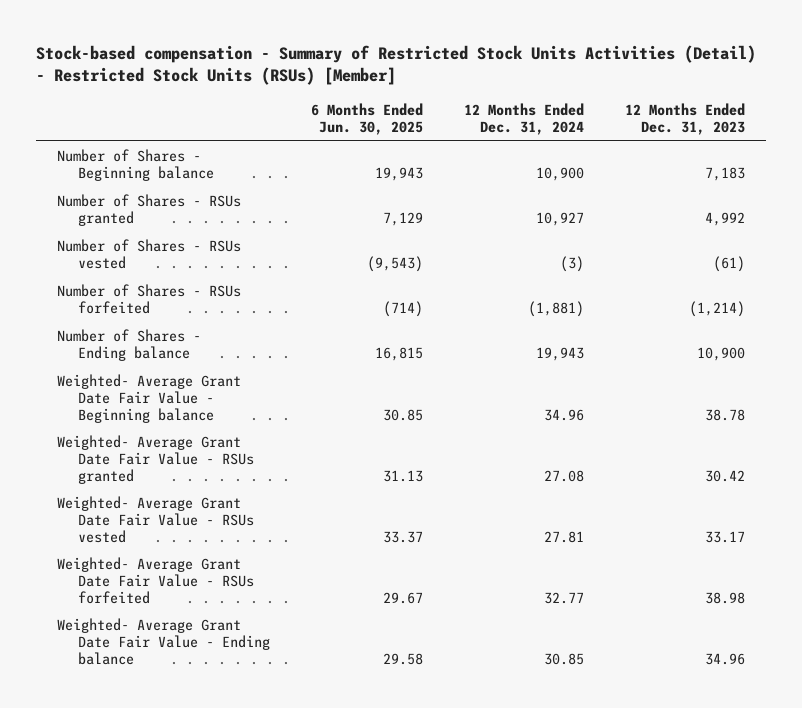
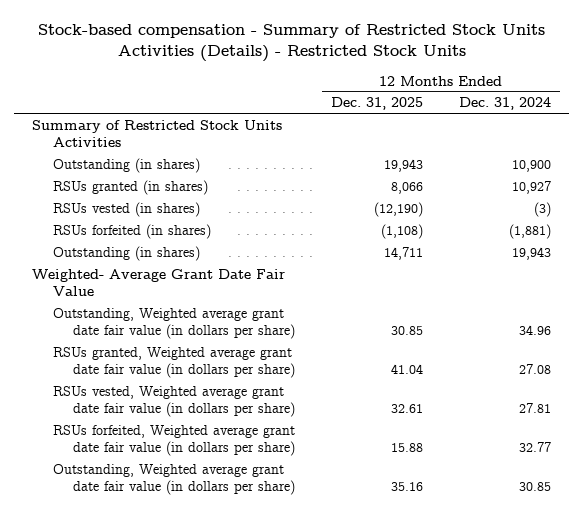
- Stock-based compensation - Summary of Restricted Stock Units Activities (Detail) - Restricted Stock Units (RSUs) [Member]
+ Stock-based compensation - Summary of Restricted Stock Units Activities (Details) - Restricted Stock Units
- | 6 Months Ended Jun. 30, 2025 | 12 Months Ended Dec. 31, 2024 | 12 Months Ended Dec. 31, 2023
+ | 12 Months Ended Dec. 31, 2025 | 12 Months Ended Dec. 31, 2024
- Number of Shares - Beginning balance | 19,943 | 10,900 | 7,183
- Number of Shares - RSUs granted | 7,129 | 10,927 | 4,992
- Number of Shares - RSUs vested | (9,543) | (3) | (61)
- Number of Shares - RSUs forfeited | (714) | (1,881) | (1,214)
- Number of Shares - Ending balance | 16,815 | 19,943 | 10,900
- Weighted- Average Grant Date Fair Value - Beginning balance | 30.85 | 34.96 | 38.78
- Weighted- Average Grant Date Fair Value - RSUs granted | 31.13 | 27.08 | 30.42
- Weighted- Average Grant Date Fair Value - RSUs vested | 33.37 | 27.81 | 33.17
- Weighted- Average Grant Date Fair Value - RSUs forfeited | 29.67 | 32.77 | 38.98
- Weighted- Average Grant Date Fair Value - Ending balance | 29.58 | 30.85 | 34.96
+ Summary of Restricted Stock Units Activities
+ Outstanding (in shares) | 19,943 | 10,900
+ RSUs granted (in shares) | 8,066 | 10,927
+ RSUs vested (in shares) | (12,190) | (3)
+ RSUs forfeited (in shares) | (1,108) | (1,881)
+ Outstanding (in shares) | 14,711 | 19,943
+ Weighted- Average Grant Date Fair Value
+ Outstanding, Weighted average grant date fair value (in dollars per share) | 30.85 | 34.96
+ RSUs granted, Weighted average grant date fair value (in dollars per share) | 41.04 | 27.08
+ RSUs vested, Weighted average grant date fair value (in dollars per share) | 32.61 | 27.81
+ RSUs forfeited, Weighted average grant date fair value (in dollars per share) | 15.88 | 32.77
+ Outstanding, Weighted average grant date fair value (in dollars per share) | 35.16 | 30.85

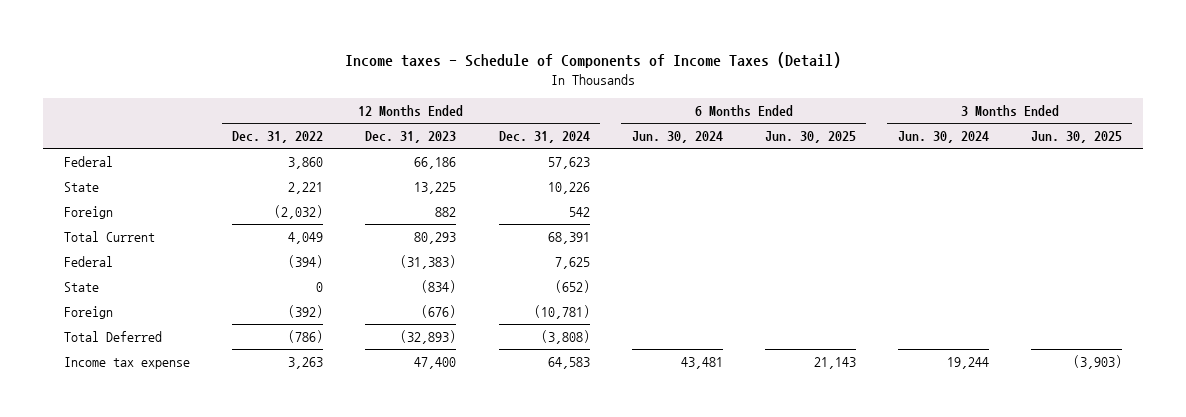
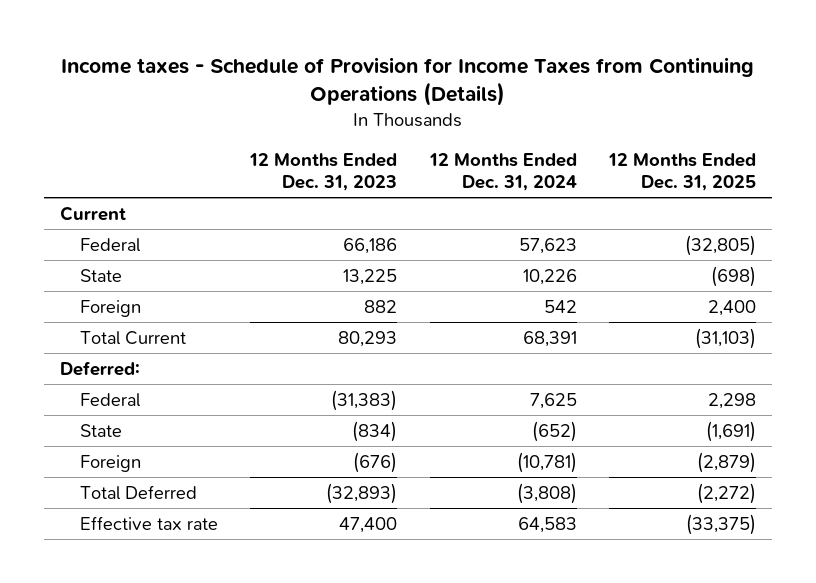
- Income taxes - Schedule of Components of Income Taxes (Detail)
+ Income taxes - Schedule of Provision for Income Taxes from Continuing Operations (Details)
- | 12 Months Ended Dec. 31, 2022 | 12 Months Ended Dec. 31, 2023 | 12 Months Ended Dec. 31, 2024 | 6 Months Ended Jun. 30, 2024 | 6 Months Ended Jun. 30, 2025 | 3 Months Ended Jun. 30, 2024 | 3 Months Ended Jun. 30, 2025
+ | 12 Months Ended Dec. 31, 2023 | 12 Months Ended Dec. 31, 2024 | 12 Months Ended Dec. 31, 2025
+ Current
+ Deferred:
- Income tax expense | 3,263 | 47,400 | 64,583 | 43,481 | 21,143 | 19,244 | (3,903)
+ Effective tax rate | 47,400 | 64,583 | (33,375)

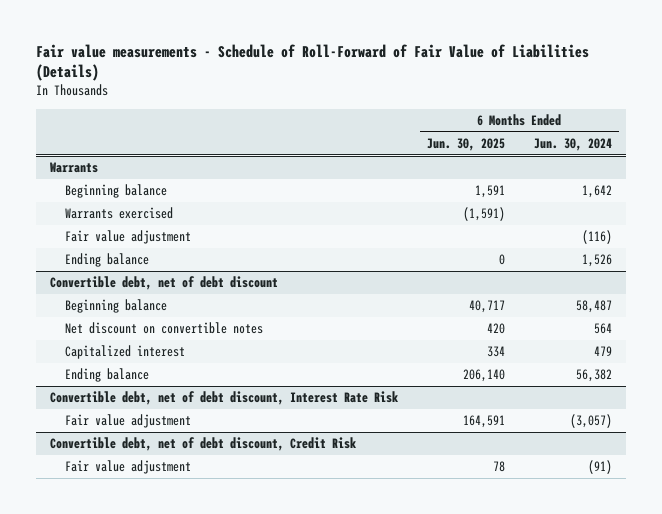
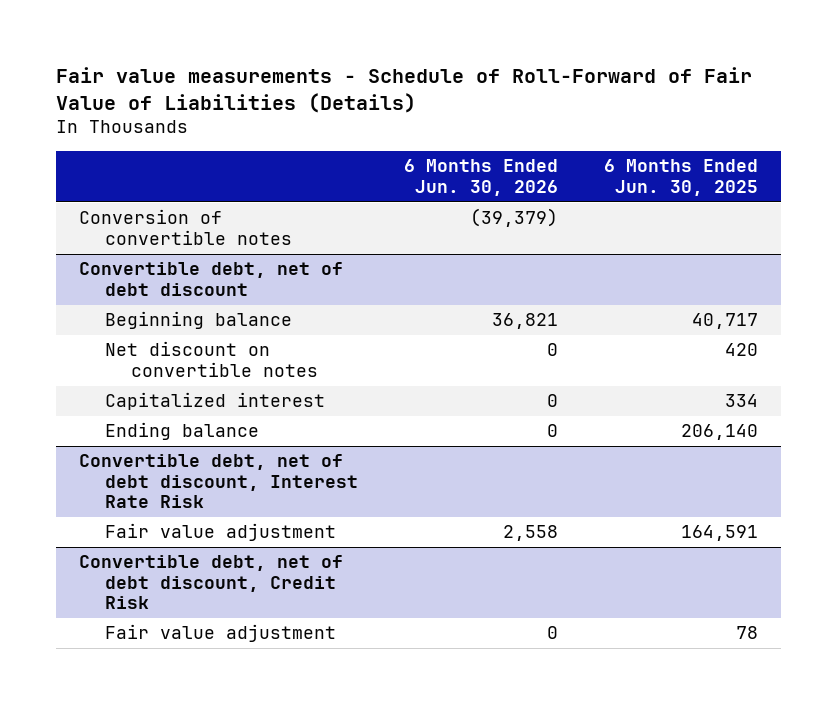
- | 6 Months Ended Jun. 30, 2025 | 6 Months Ended Jun. 30, 2024
+ | 6 Months Ended Jun. 30, 2026 | 6 Months Ended Jun. 30, 2025
- Warrants
- Beginning balance | 1,591 | 1,642
- Warrants exercised | (1,591) |
- Fair value adjustment | | (116)
- Ending balance | 0 | 1,526
+ Conversion of convertible notes | (39,379) |

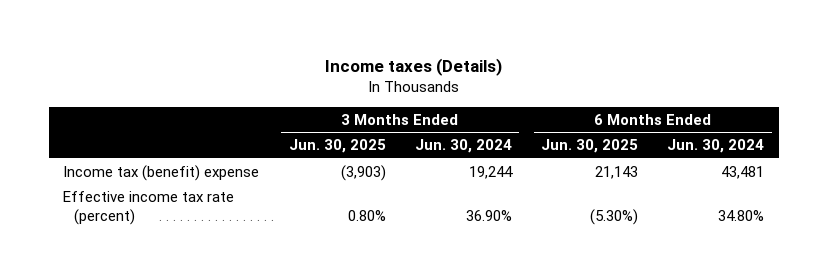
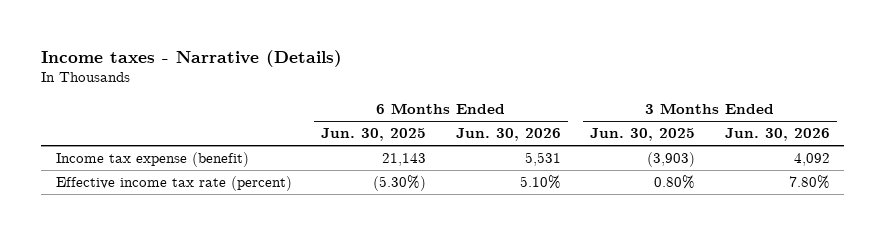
- Income taxes (Details)
+ Income taxes - Narrative (Details)
- | 3 Months Ended Jun. 30, 2025 | 3 Months Ended Jun. 30, 2024 | 6 Months Ended Jun. 30, 2025 | 6 Months Ended Jun. 30, 2024
+ | 6 Months Ended Jun. 30, 2025 | 6 Months Ended Jun. 30, 2026 | 3 Months Ended Jun. 30, 2025 | 3 Months Ended Jun. 30, 2026
- Income tax (benefit) expense | (3,903) | 19,244 | 21,143 | 43,481
+ Income tax expense (benefit) | 21,143 | 5,531 | (3,903) | 4,092

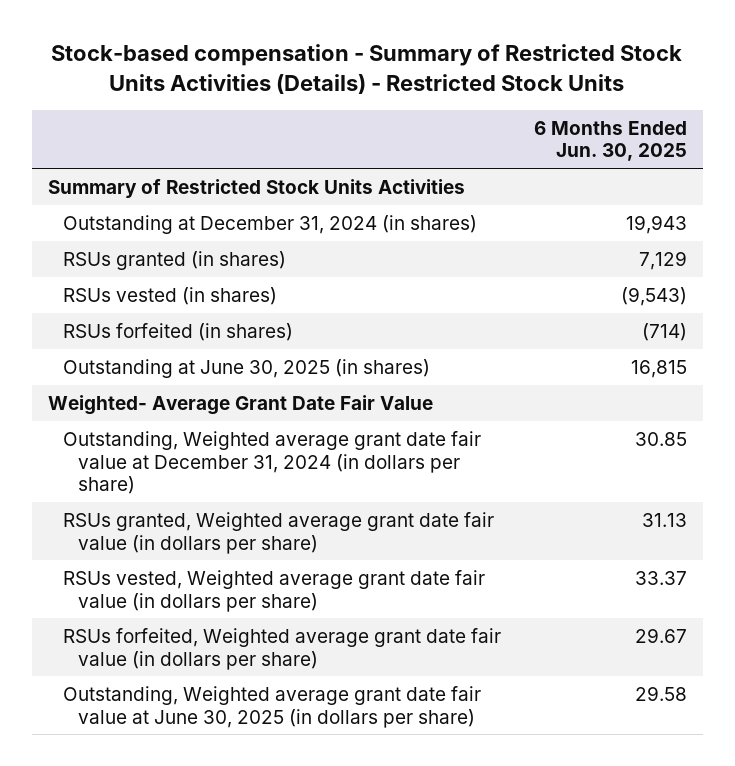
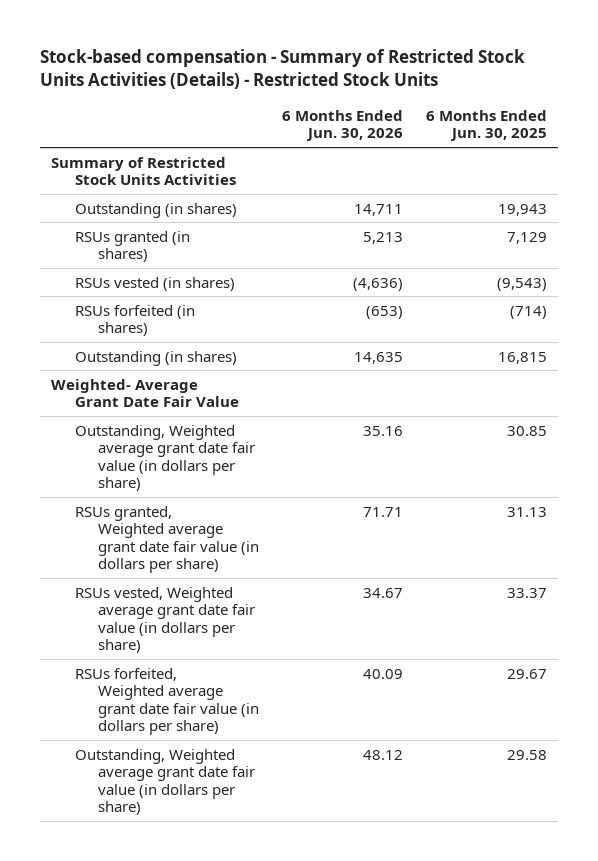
- | 6 Months Ended Jun. 30, 2025
+ | 6 Months Ended Jun. 30, 2026 | 6 Months Ended Jun. 30, 2025
- Outstanding at December 31, 2024 (in shares) | 19,943
+ Outstanding (in shares) | 14,711 | 19,943
- Outstanding at June 30, 2025 (in shares) | 16,815
+ Outstanding (in shares) | 14,635 | 16,815
- Outstanding, Weighted average grant date fair value at December 31, 2024 (in dollars per share) | 30.85
+ Outstanding, Weighted average grant date fair value (in dollars per share) | 35.16 | 30.85
- Outstanding, Weighted average grant date fair value at June 30, 2025 (in dollars per share) | 29.58
+ Outstanding, Weighted average grant date fair value (in dollars per share) | 48.12 | 29.58

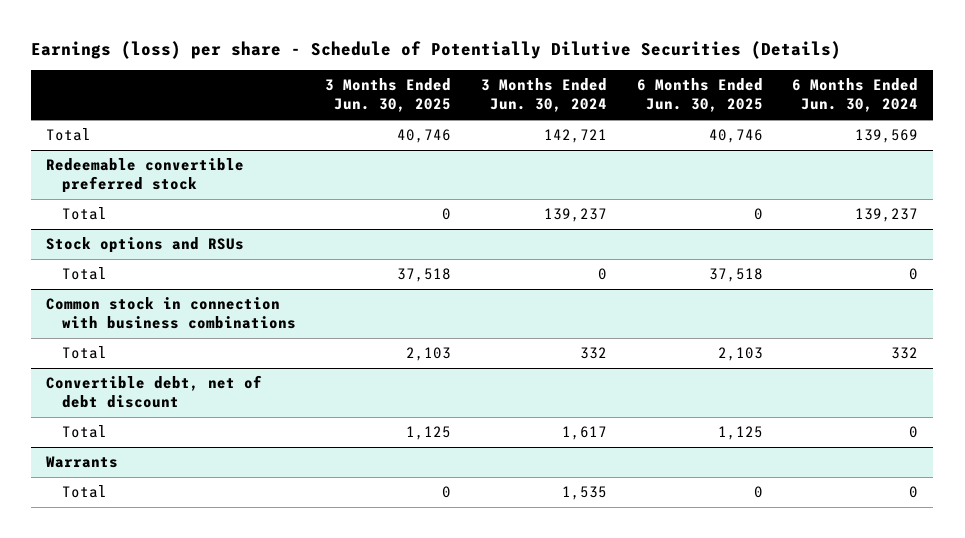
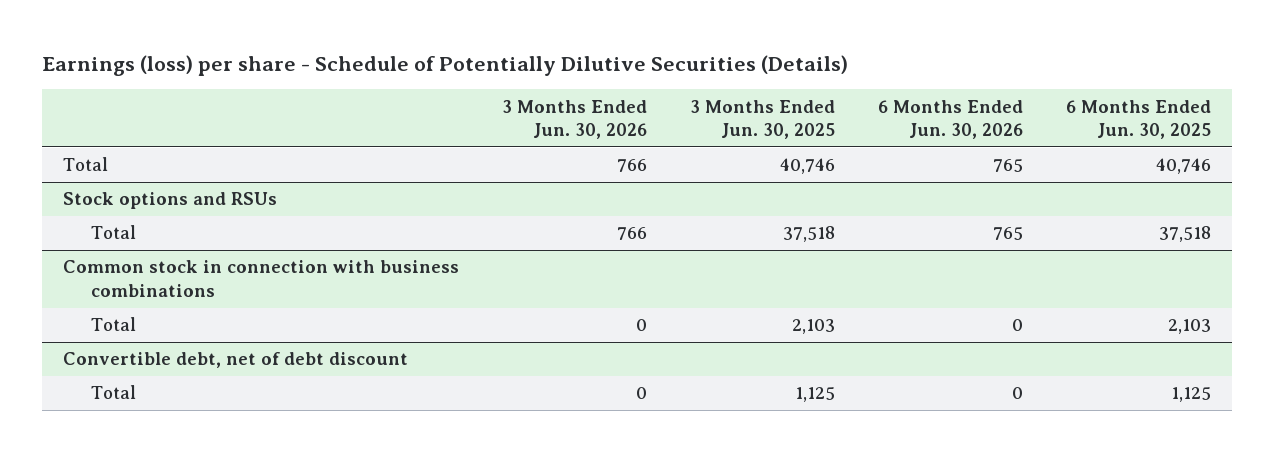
- | 3 Months Ended Jun. 30, 2025 | 3 Months Ended Jun. 30, 2024 | 6 Months Ended Jun. 30, 2025 | 6 Months Ended Jun. 30, 2024
+ | 3 Months Ended Jun. 30, 2026 | 3 Months Ended Jun. 30, 2025 | 6 Months Ended Jun. 30, 2026 | 6 Months Ended Jun. 30, 2025
- Redeemable convertible preferred stock
- Total | 0 | 139,237 | 0 | 139,237
- Warrants
- Total | 0 | 1,535 | 0 | 0

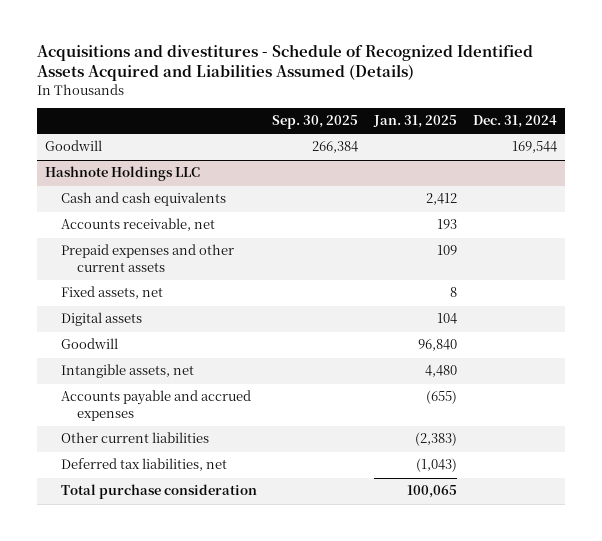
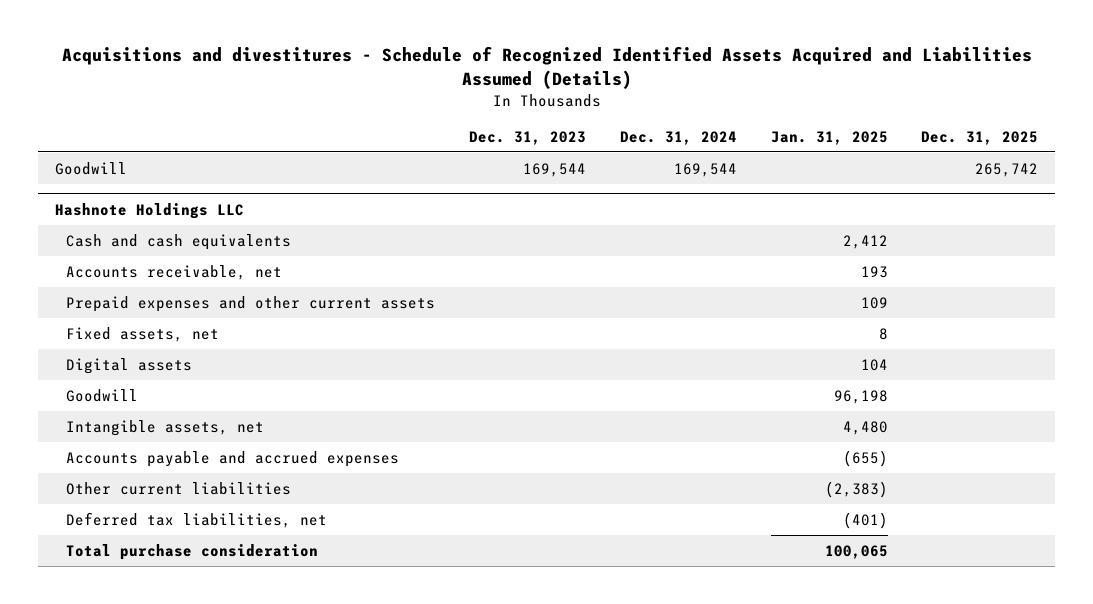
- | Sep. 30, 2025 | Jan. 31, 2025 | Dec. 31, 2024
+ | Dec. 31, 2023 | Dec. 31, 2024 | Jan. 31, 2025 | Dec. 31, 2025
@ Hashnote Holdings LLC
- Goodwill | | 96,840 |
+ Goodwill | | | 96,198 |
- Deferred tax liabilities, net | | (1,043) |
+ Deferred tax liabilities, net | | | (401) |

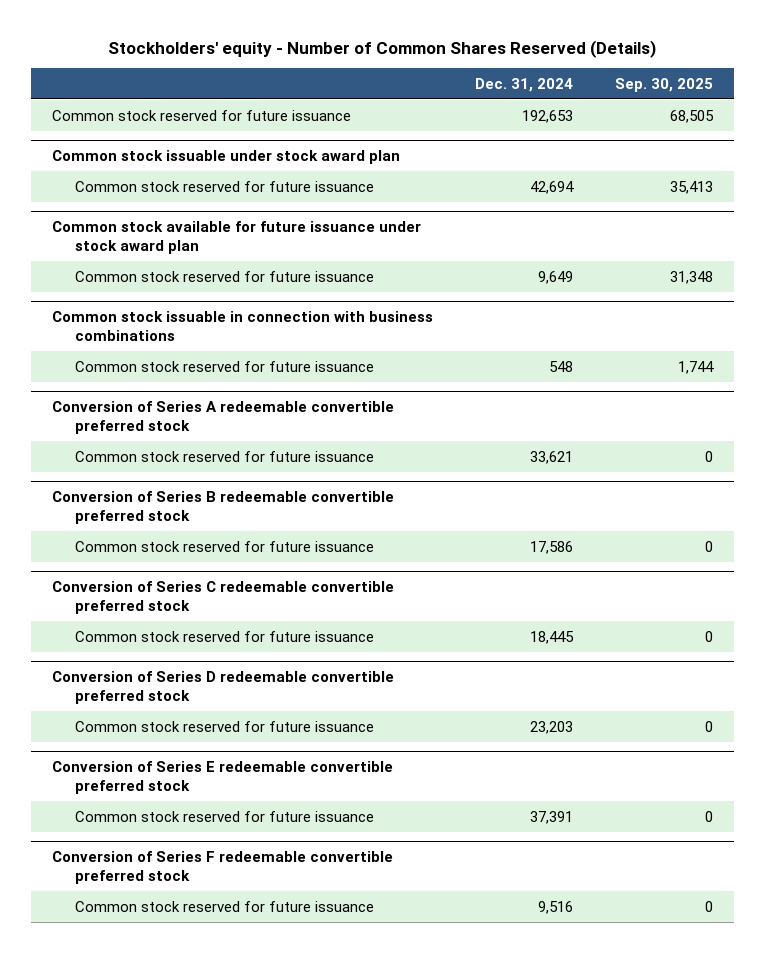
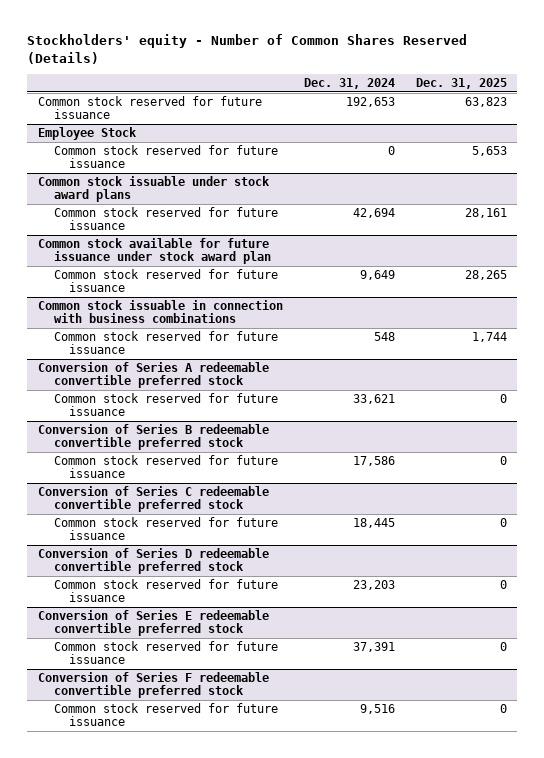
- | Dec. 31, 2024 | Sep. 30, 2025
+ | Dec. 31, 2024 | Dec. 31, 2025
- Common stock issuable under stock award plan
+ Employee Stock
+ Common stock reserved for future issuance | 0 | 5,653
+ Common stock issuable under stock award plans

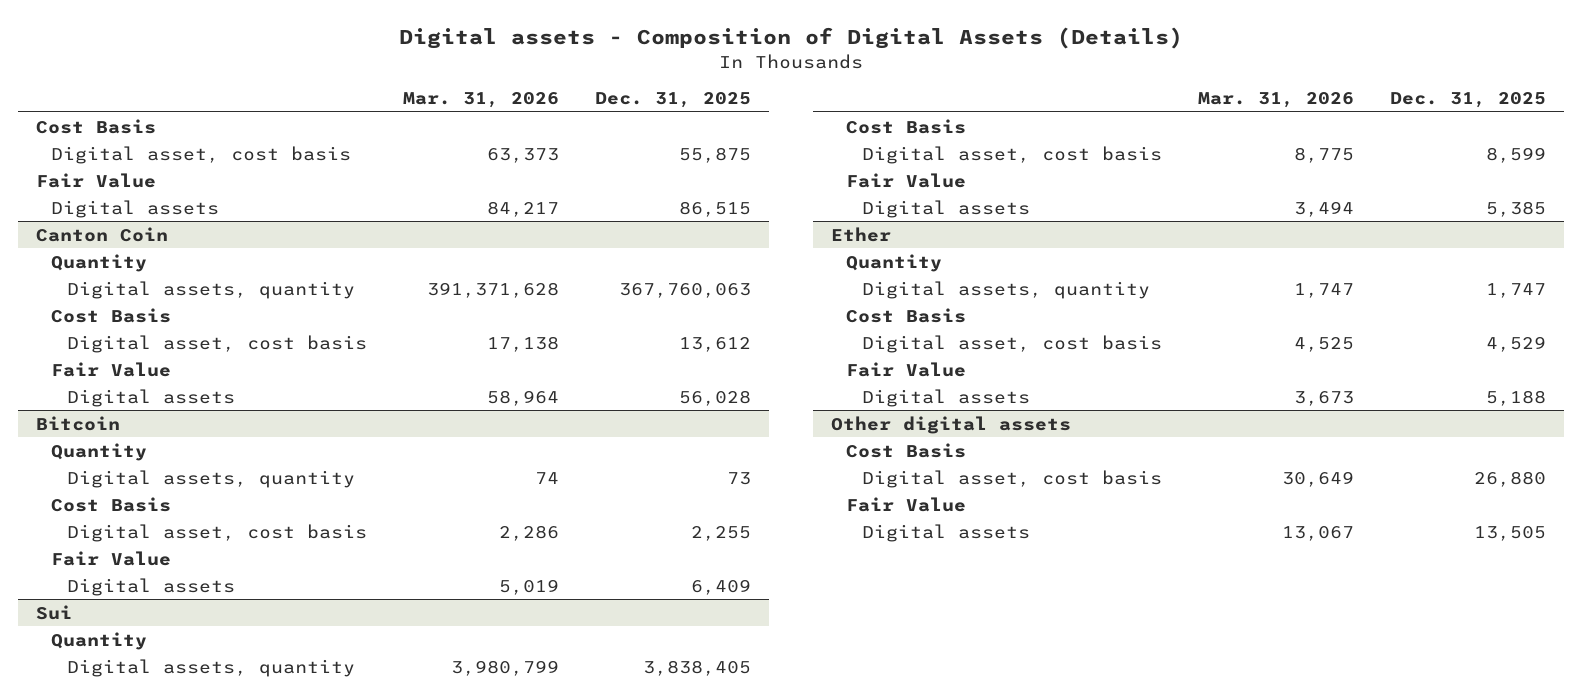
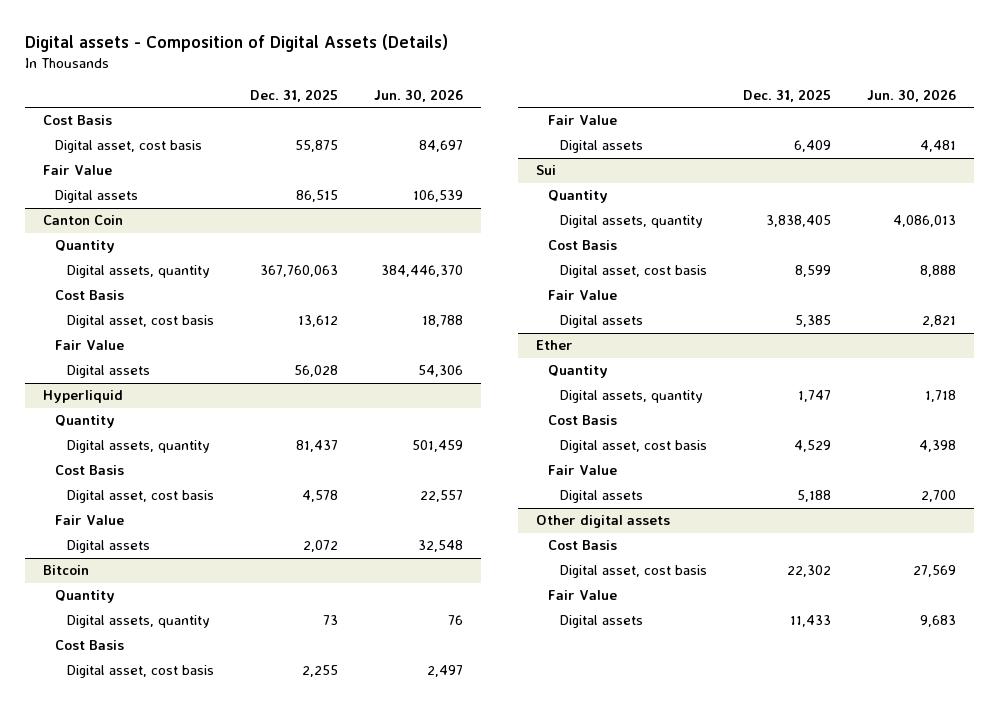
- | Mar. 31, 2026 | Dec. 31, 2025
+ | Dec. 31, 2025 | Jun. 30, 2026
+ Hyperliquid
+ Quantity
+ Digital assets, quantity | 81,437 | 501,459
+ Cost Basis
+ Digital asset, cost basis | 4,578 | 22,557
+ Fair Value
+ Digital assets | 2,072 | 32,548
@ Other digital assets
- Digital asset, cost basis | 30,649 | 26,880
+ Digital asset, cost basis | 22,302 | 27,569
- Digital assets | 13,067 | 13,505
+ Digital assets | 11,433 | 9,683

